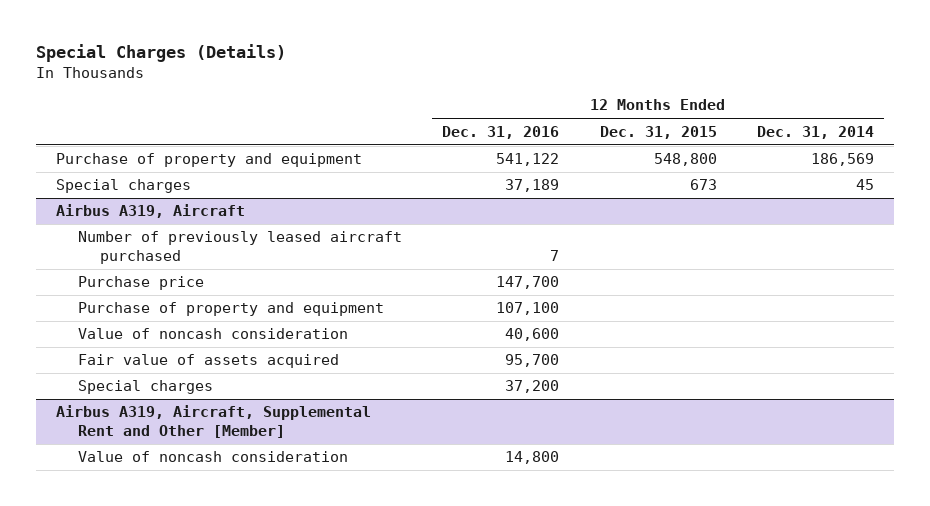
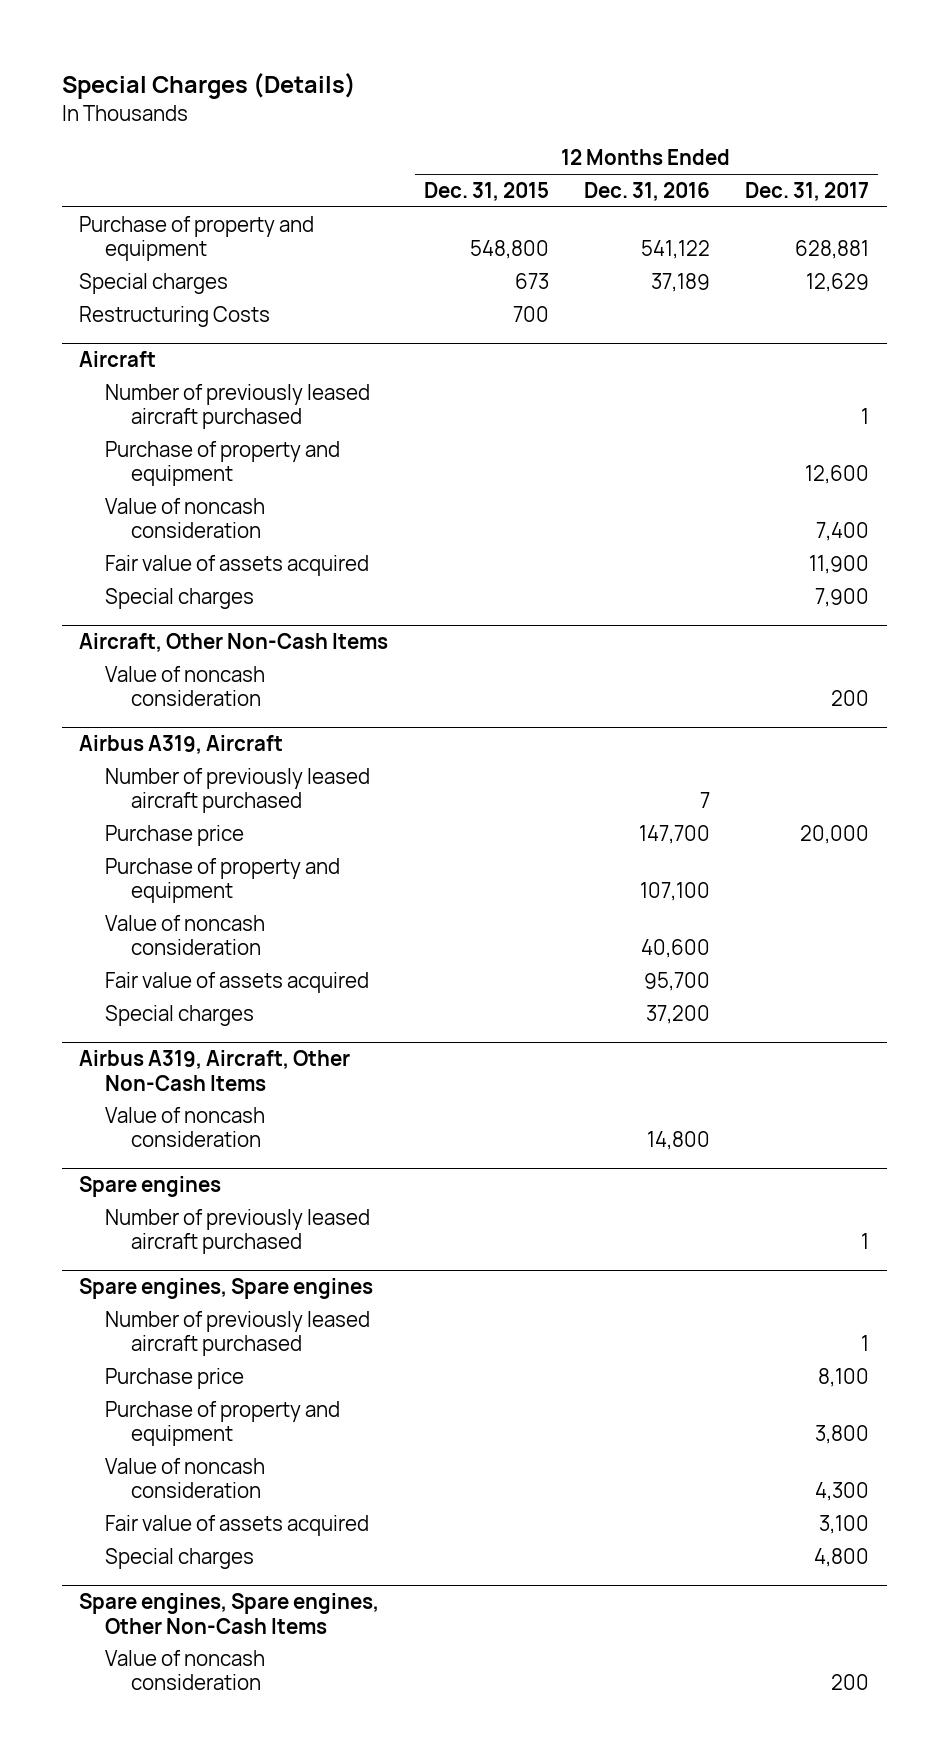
- | 12 Months Ended Dec. 31, 2016 | 12 Months Ended Dec. 31, 2015 | 12 Months Ended Dec. 31, 2014
+ | 12 Months Ended Dec. 31, 2015 | 12 Months Ended Dec. 31, 2016 | 12 Months Ended Dec. 31, 2017
+ Restructuring Costs | 700 | |
+ Aircraft
+ Number of previously leased aircraft purchased | | | 1
+ Purchase of property and equipment | | | 12,600
+ Value of noncash consideration | | | 7,400
+ Fair value of assets acquired | | | 11,900
+ Special charges | | | 7,900
+ Aircraft, Other Non-Cash Items
+ Value of noncash consideration | | | 200
- Airbus A319, Aircraft, Supplemental Rent and Other [Member]
+ Airbus A319, Aircraft, Other Non-Cash Items
+ Spare engines
+ Number of previously leased aircraft purchased | | | 1
+ Spare engines, Spare engines
+ Number of previously leased aircraft purchased | | | 1
+ Purchase price | | | 8,100
+ Purchase of property and equipment | | | 3,800
+ Value of noncash consideration | | | 4,300
+ Fair value of assets acquired | | | 3,100
+ Special charges | | | 4,800
+ Spare engines, Spare engines, Other Non-Cash Items
+ Value of noncash consideration | | | 200

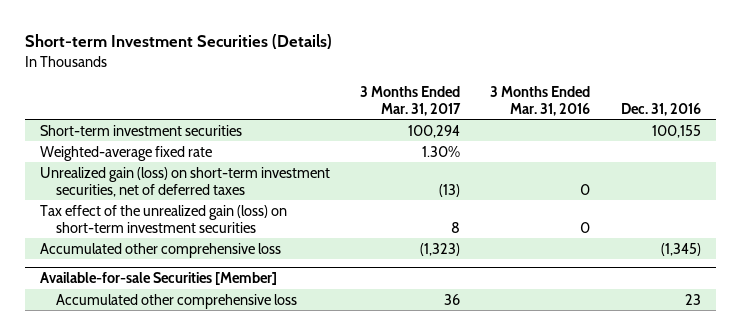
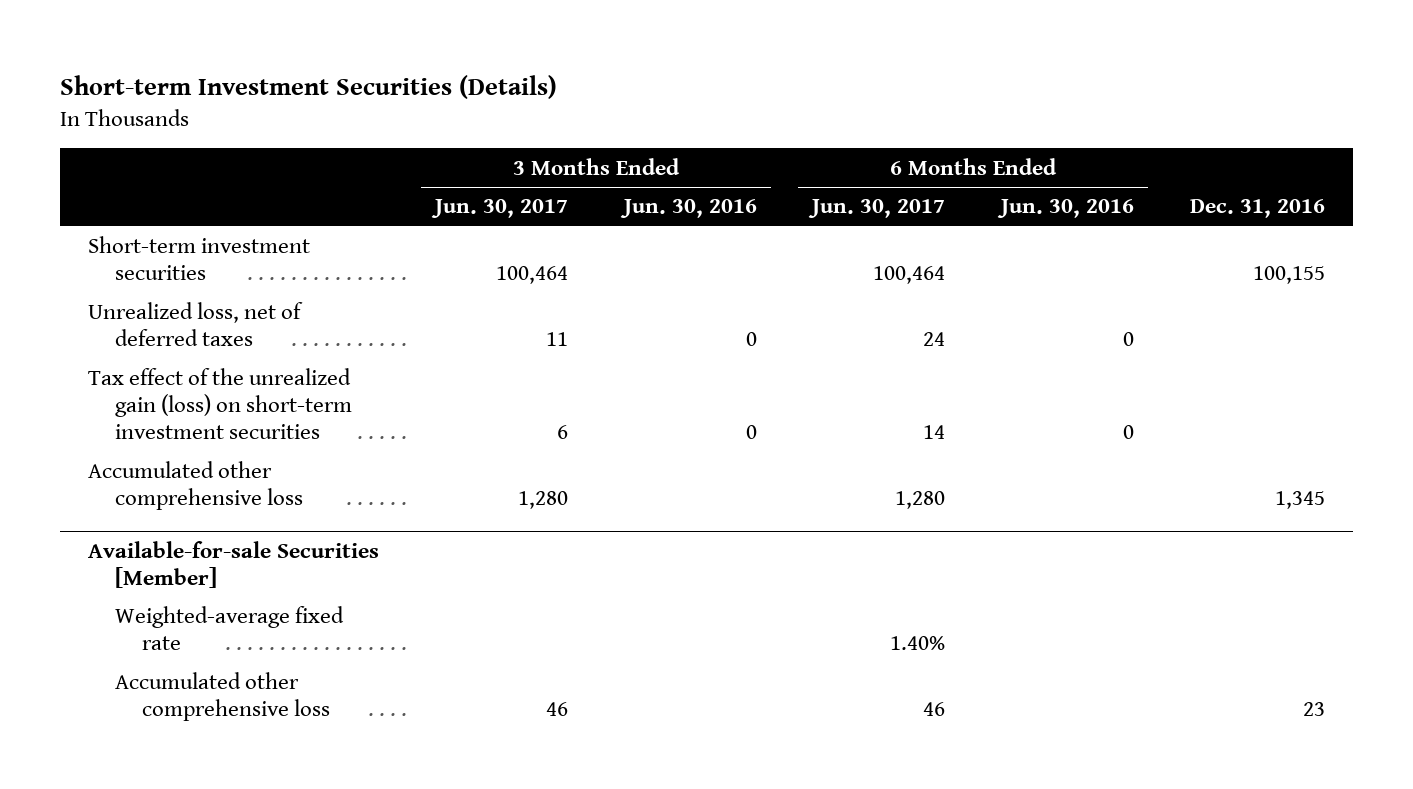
- | 3 Months Ended Mar. 31, 2017 | 3 Months Ended Mar. 31, 2016 | Dec. 31, 2016
+ | 3 Months Ended Jun. 30, 2017 | 3 Months Ended Jun. 30, 2016 | 6 Months Ended Jun. 30, 2017 | 6 Months Ended Jun. 30, 2016 | Dec. 31, 2016
- Weighted-average fixed rate | 1.30% | |
- Unrealized gain (loss) on short-term investment securities, net of deferred taxes | (13) | 0 |
+ Unrealized loss, net of deferred taxes | 11 | 0 | 24 | 0 |
- Accumulated other comprehensive loss | (1,323) | | (1,345)
+ Accumulated other comprehensive loss | 1,280 | | 1,280 | | 1,345
@ Available-for-sale Securities [Member]
+ Weighted-average fixed rate | | | 1.40% | |

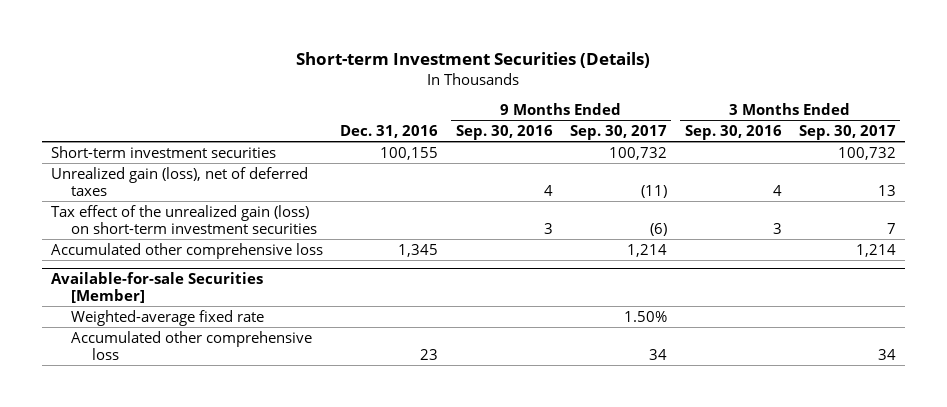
- | 3 Months Ended Jun. 30, 2017 | 3 Months Ended Jun. 30, 2016 | 6 Months Ended Jun. 30, 2017 | 6 Months Ended Jun. 30, 2016 | Dec. 31, 2016
+ | Dec. 31, 2016 | 9 Months Ended Sep. 30, 2016 | 9 Months Ended Sep. 30, 2017 | 3 Months Ended Sep. 30, 2016 | 3 Months Ended Sep. 30, 2017
- Unrealized loss, net of deferred taxes | 11 | 0 | 24 | 0 |
+ Unrealized gain (loss), net of deferred taxes | | 4 | (11) | 4 | 13

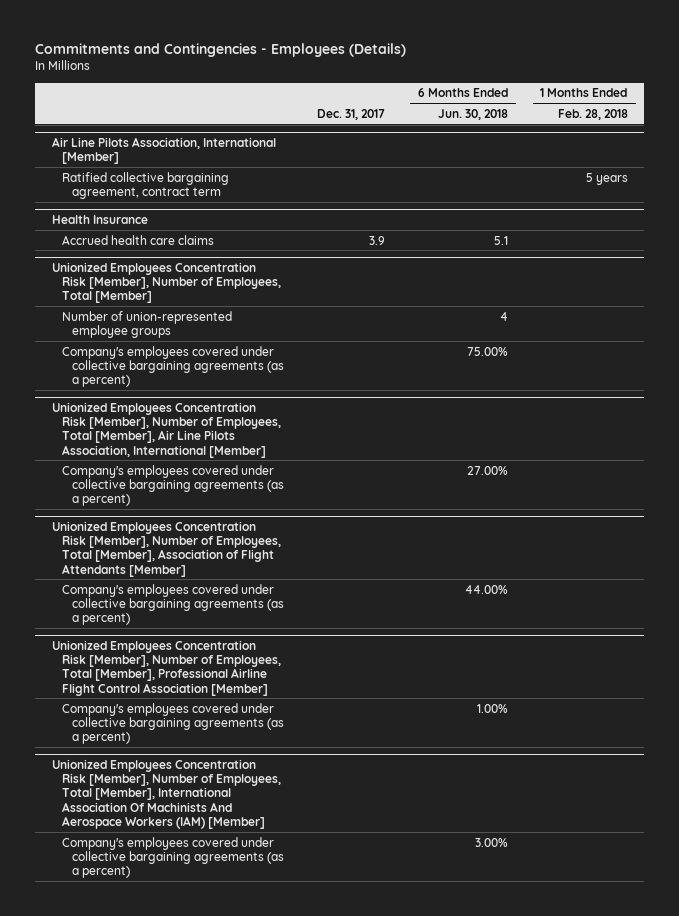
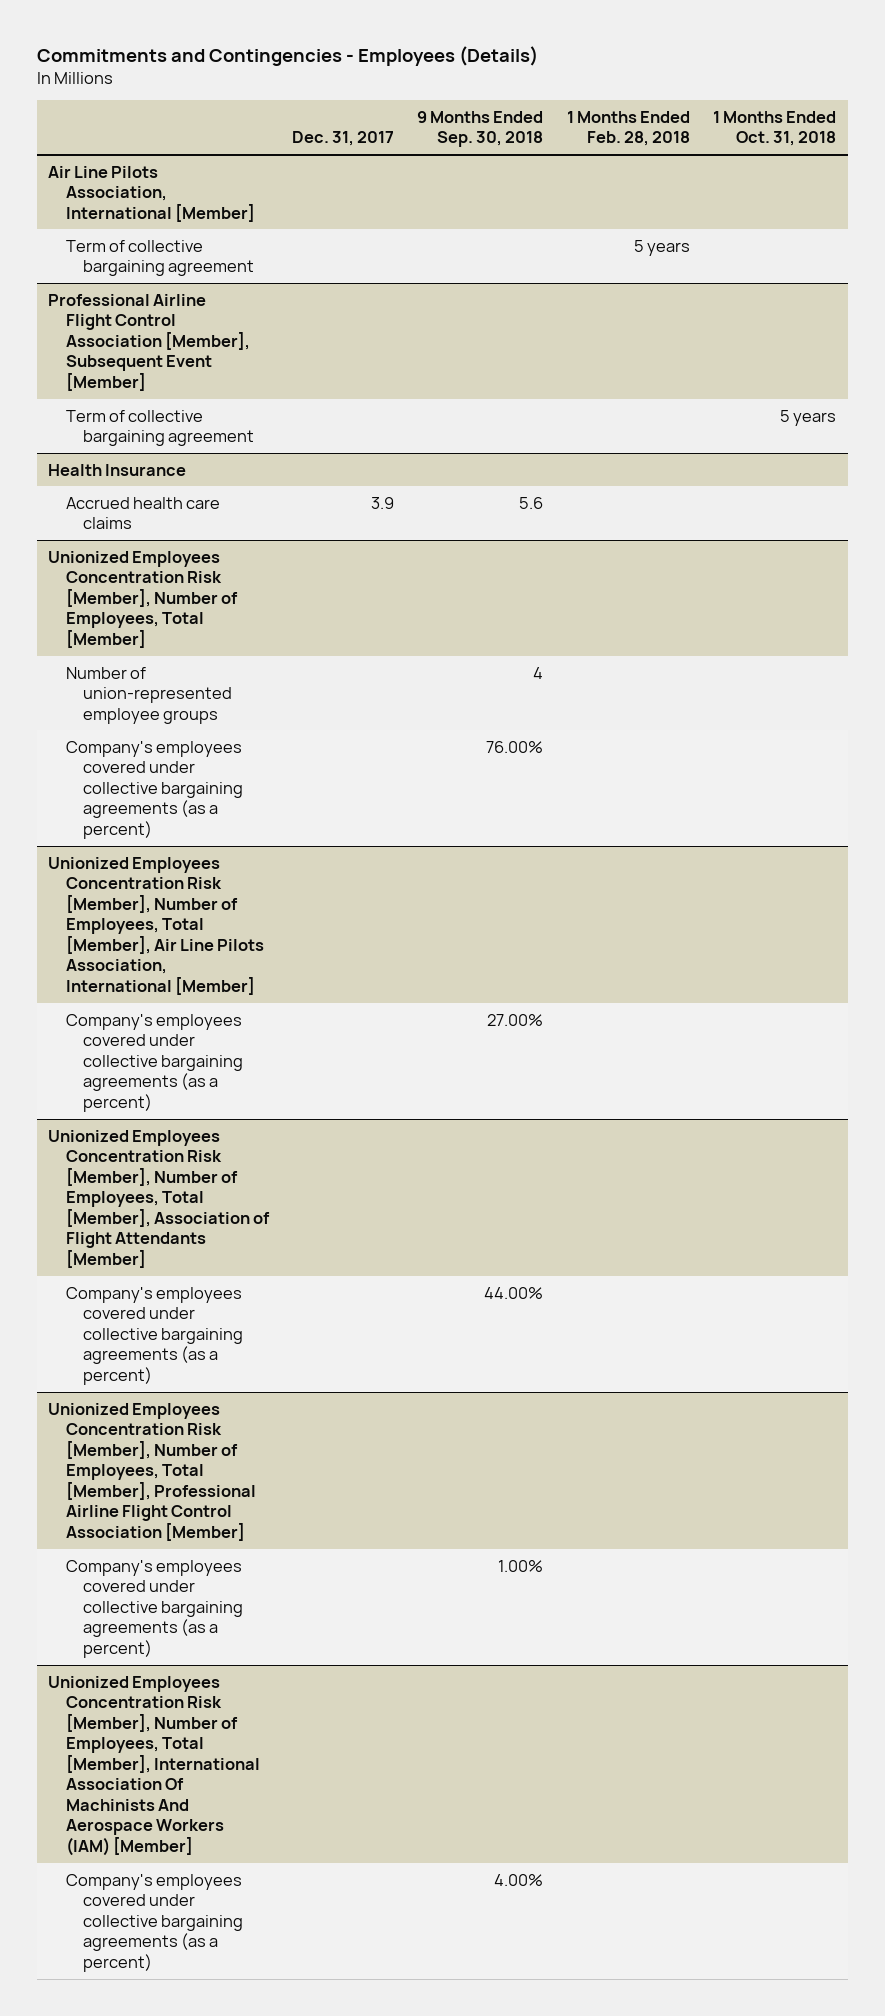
- | Dec. 31, 2017 | 6 Months Ended Jun. 30, 2018 | 1 Months Ended Feb. 28, 2018
+ | Dec. 31, 2017 | 9 Months Ended Sep. 30, 2018 | 1 Months Ended Feb. 28, 2018 | 1 Months Ended Oct. 31, 2018
@ Air Line Pilots Association, International [Member]
- Ratified collective bargaining agreement, contract term | | | 5 years
+ Term of collective bargaining agreement | | | 5 years |
+ Professional Airline Flight Control Association [Member], Subsequent Event [Member]
+ Term of collective bargaining agreement | | | | 5 years

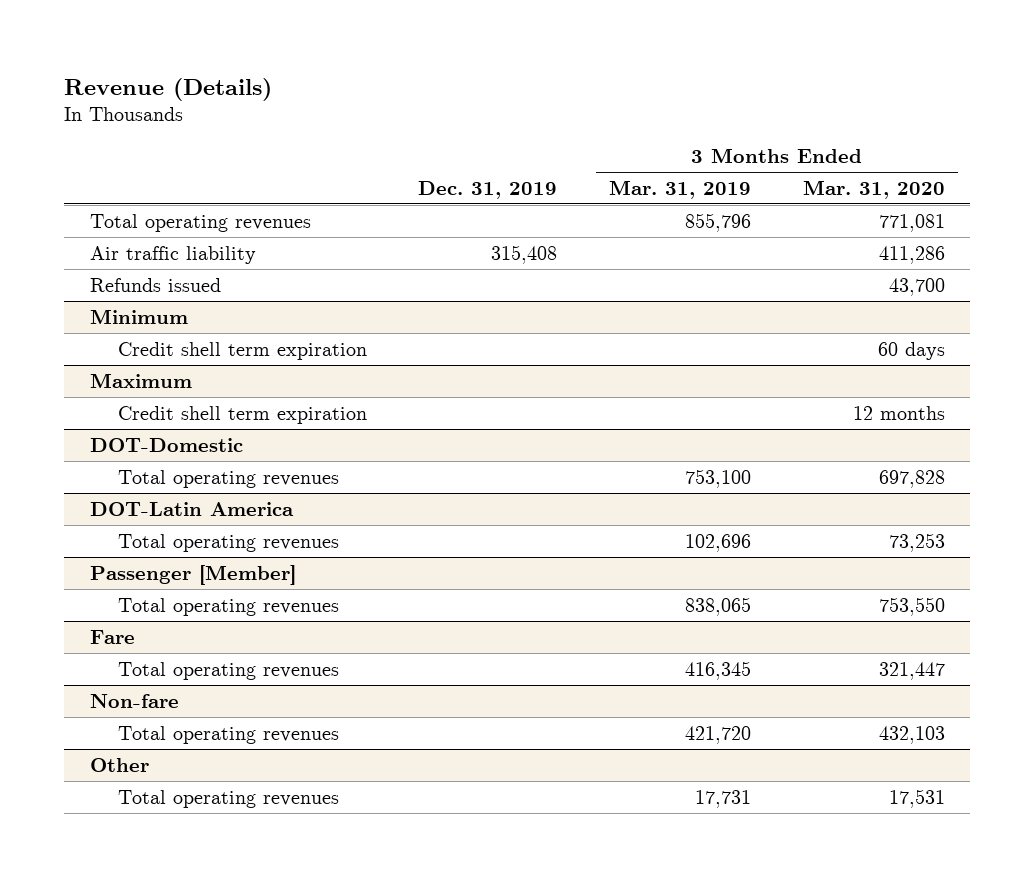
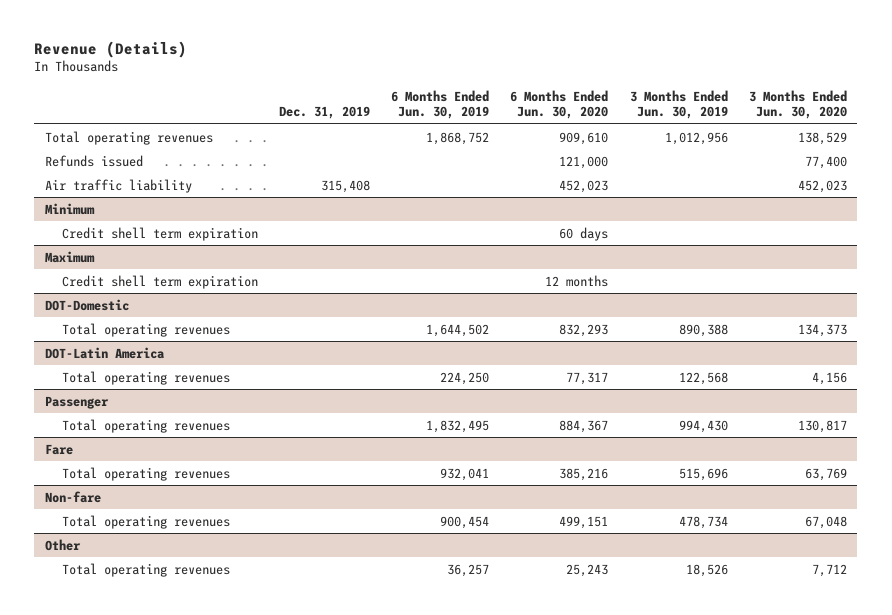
- | Dec. 31, 2019 | 3 Months Ended Mar. 31, 2019 | 3 Months Ended Mar. 31, 2020
+ | Dec. 31, 2019 | 6 Months Ended Jun. 30, 2019 | 6 Months Ended Jun. 30, 2020 | 3 Months Ended Jun. 30, 2019 | 3 Months Ended Jun. 30, 2020
moved down: Air traffic liability | 315,408 | | 452,023 | | 452,023
- Passenger [Member]
+ Passenger

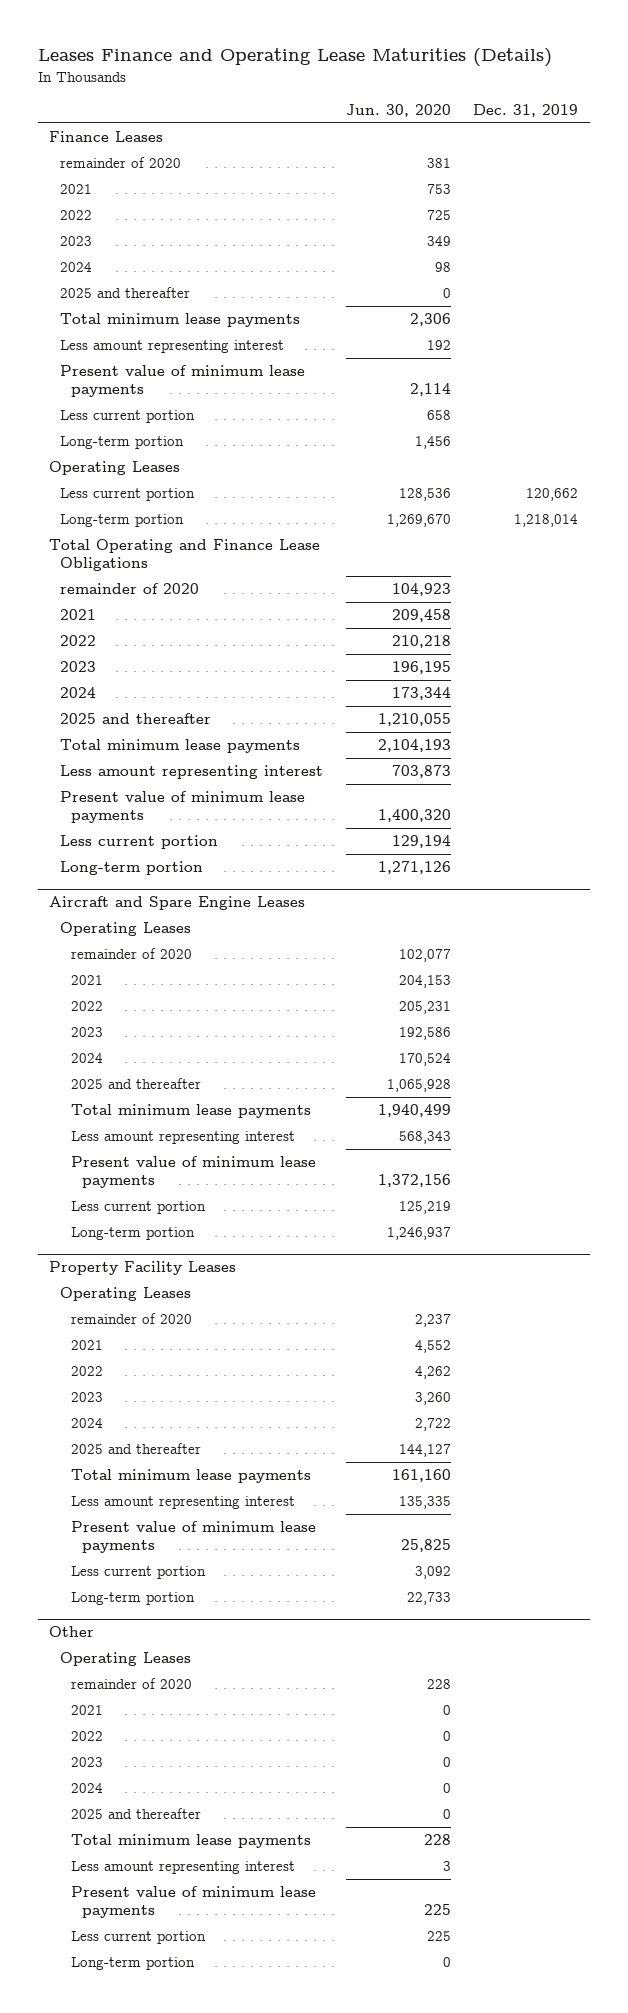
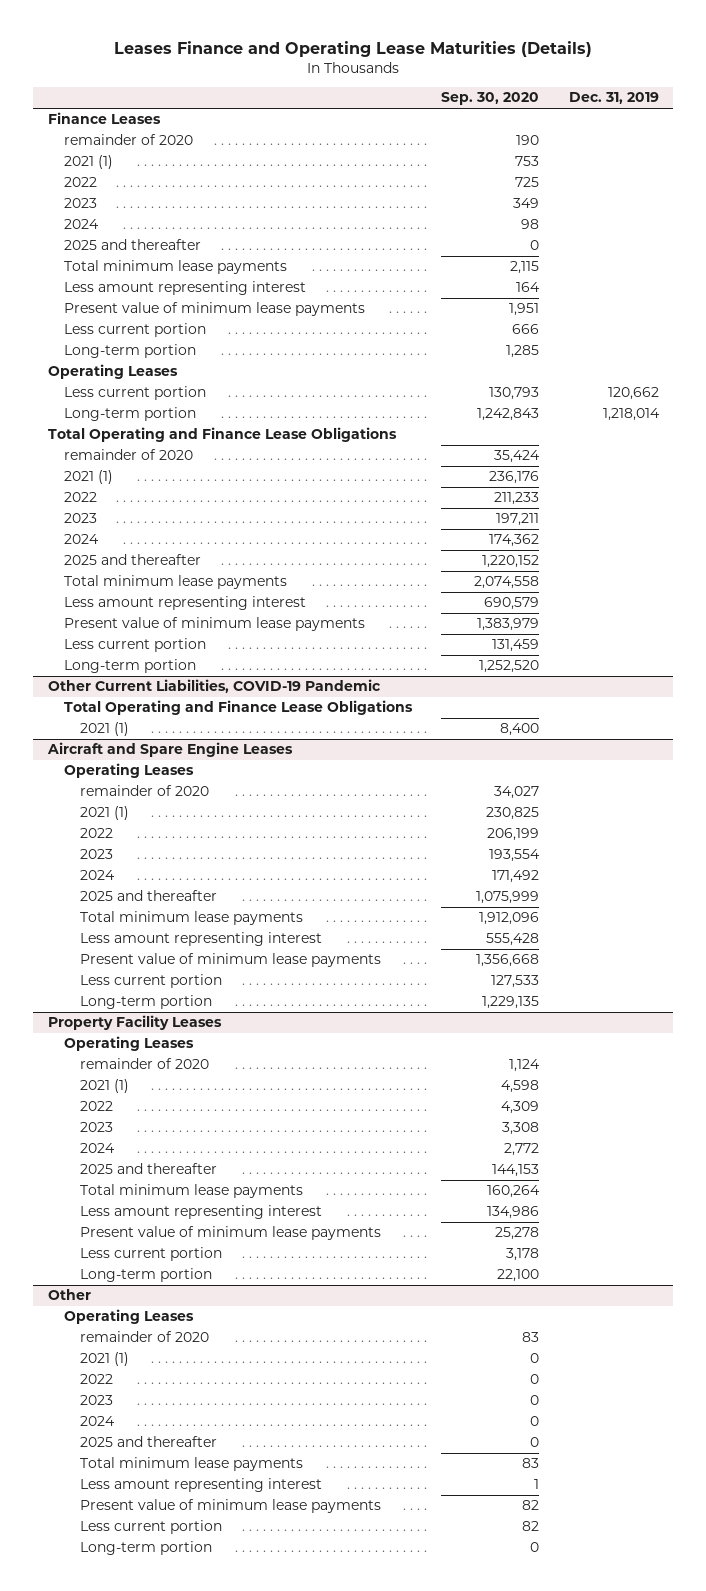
- | Jun. 30, 2020 | Dec. 31, 2019
+ | Sep. 30, 2020 | Dec. 31, 2019
- 2021 | 753 |
+ 2021 (1) | 753 |
- 2021 | 209,458 |
+ 2021 (1) | 236,176 |
+ Other Current Liabilities, COVID-19 Pandemic
+ Total Operating and Finance Lease Obligations
+ 2021 (1) | 8,400 |
@ Aircraft and Spare Engine Leases
- 2021 | 204,153 |
+ 2021 (1) | 230,825 |
@ Property Facility Leases
- 2021 | 4,552 |
+ 2021 (1) | 4,598 |
@ Other
- 2021 | 0 |
+ 2021 (1) | 0 |

